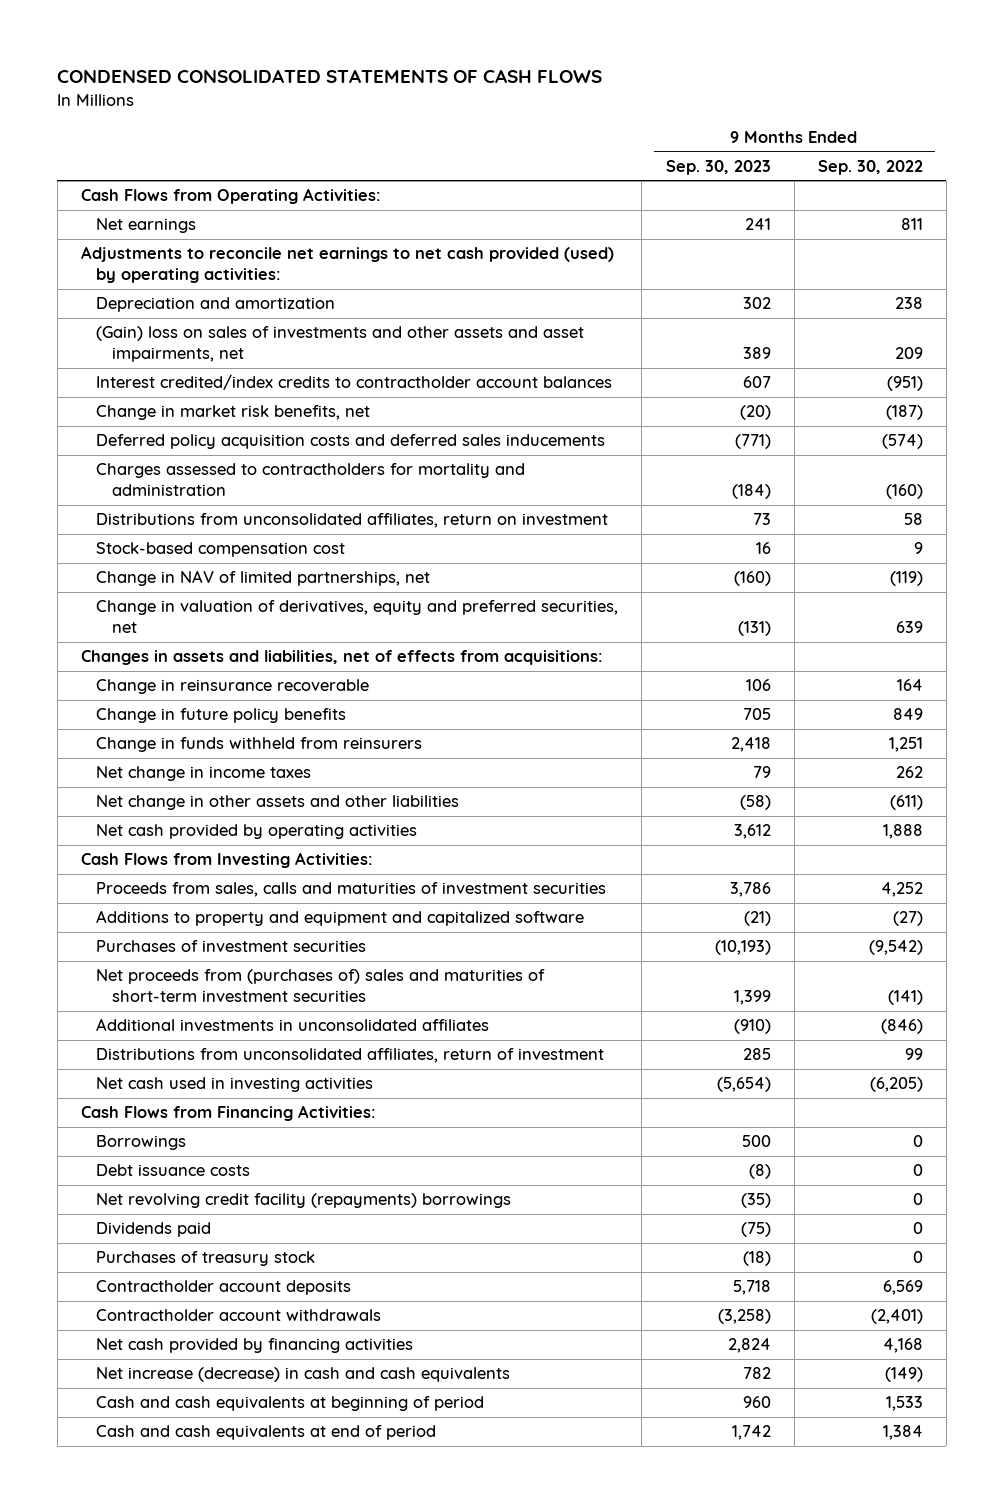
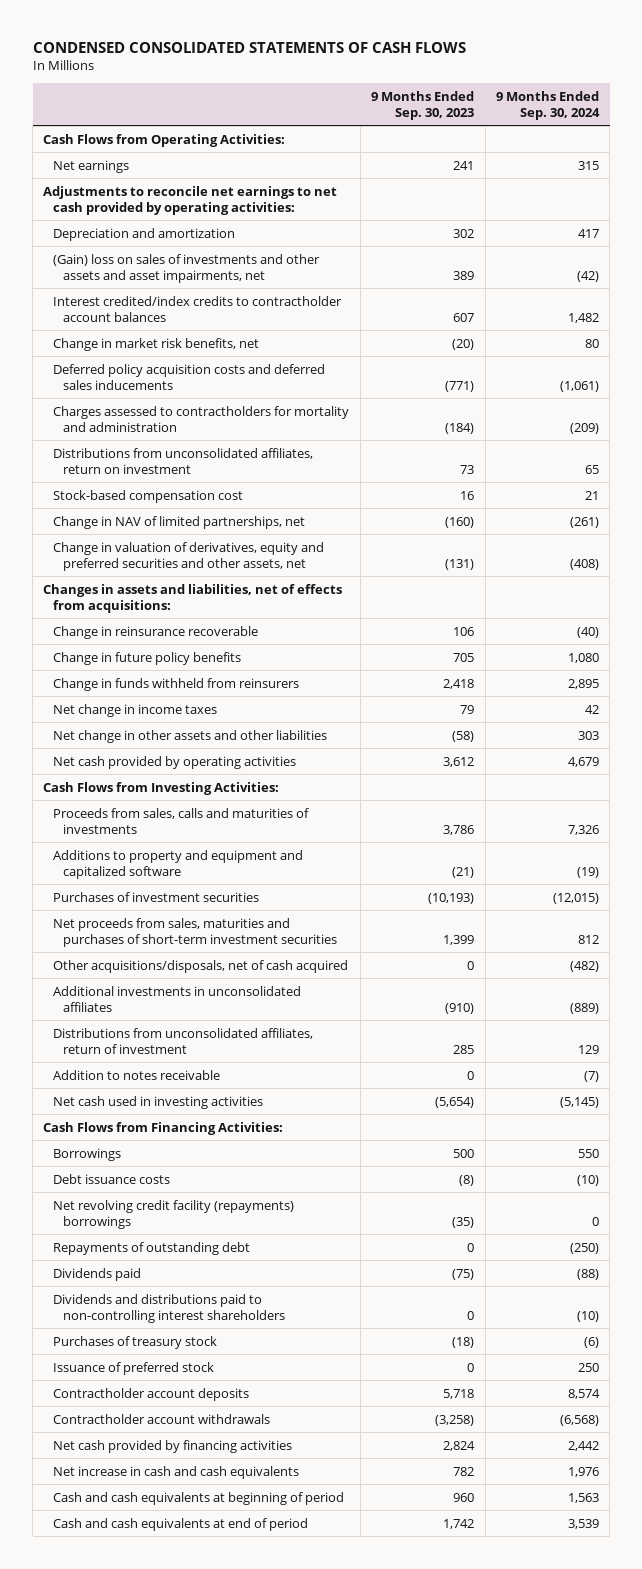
- | 9 Months Ended Sep. 30, 2023 | 9 Months Ended Sep. 30, 2022
+ | 9 Months Ended Sep. 30, 2023 | 9 Months Ended Sep. 30, 2024
- Adjustments to reconcile net earnings to net cash provided (used) by operating activities:
+ Adjustments to reconcile net earnings to net cash provided by operating activities:
- Change in valuation of derivatives, equity and preferred securities, net | (131) | 639
+ Change in valuation of derivatives, equity and preferred securities and other assets, net | (131) | (408)
- Proceeds from sales, calls and maturities of investment securities | 3,786 | 4,252
+ Proceeds from sales, calls and maturities of investments | 3,786 | 7,326
- Net proceeds from (purchases of) sales and maturities of short-term investment securities | 1,399 | (141)
+ Net proceeds from sales, maturities and purchases of short-term investment securities | 1,399 | 812
+ Other acquisitions/disposals, net of cash acquired | 0 | (482)
+ Addition to notes receivable | 0 | (7)
+ Repayments of outstanding debt | 0 | (250)
+ Dividends and distributions paid to non-controlling interest shareholders | 0 | (10)
+ Issuance of preferred stock | 0 | 250
- Net increase (decrease) in cash and cash equivalents | 782 | (149)
+ Net increase in cash and cash equivalents | 782 | 1,976

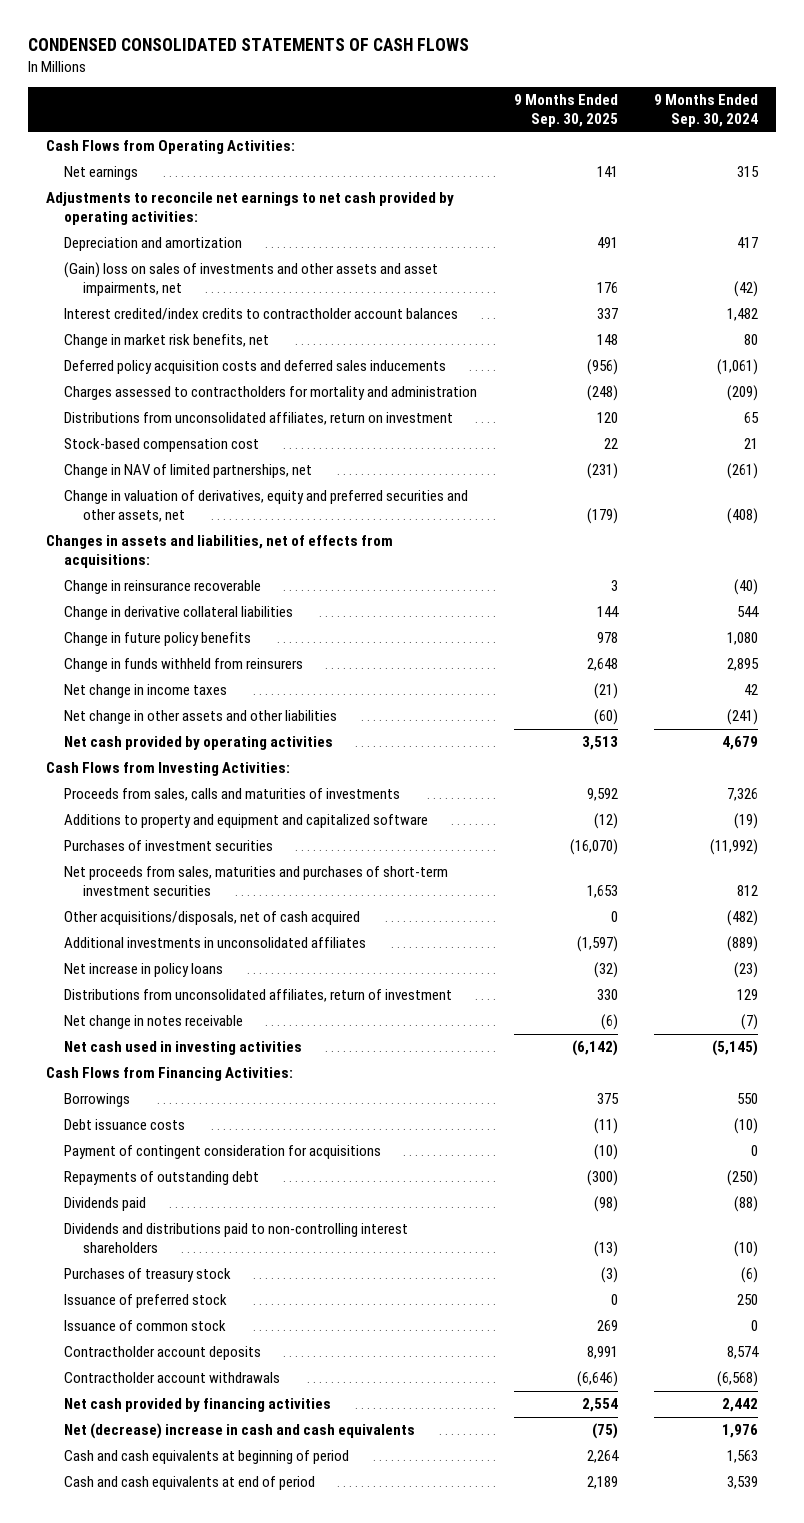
- | 9 Months Ended Sep. 30, 2023 | 9 Months Ended Sep. 30, 2024
+ | 9 Months Ended Sep. 30, 2025 | 9 Months Ended Sep. 30, 2024
+ Change in derivative collateral liabilities | 144 | 544
- Net change in other assets and other liabilities | (58) | 303
+ Net change in other assets and other liabilities | (60) | (241)
- Purchases of investment securities | (10,193) | (12,015)
+ Purchases of investment securities | (16,070) | (11,992)
+ Net increase in policy loans | (32) | (23)
- Addition to notes receivable | 0 | (7)
+ Net change in notes receivable | (6) | (7)
- Net revolving credit facility (repayments) borrowings | (35) | 0
+ Payment of contingent consideration for acquisitions | (10) | 0
+ Issuance of common stock | 269 | 0
- Net increase in cash and cash equivalents | 782 | 1,976
+ Net (decrease) increase in cash and cash equivalents | (75) | 1,976

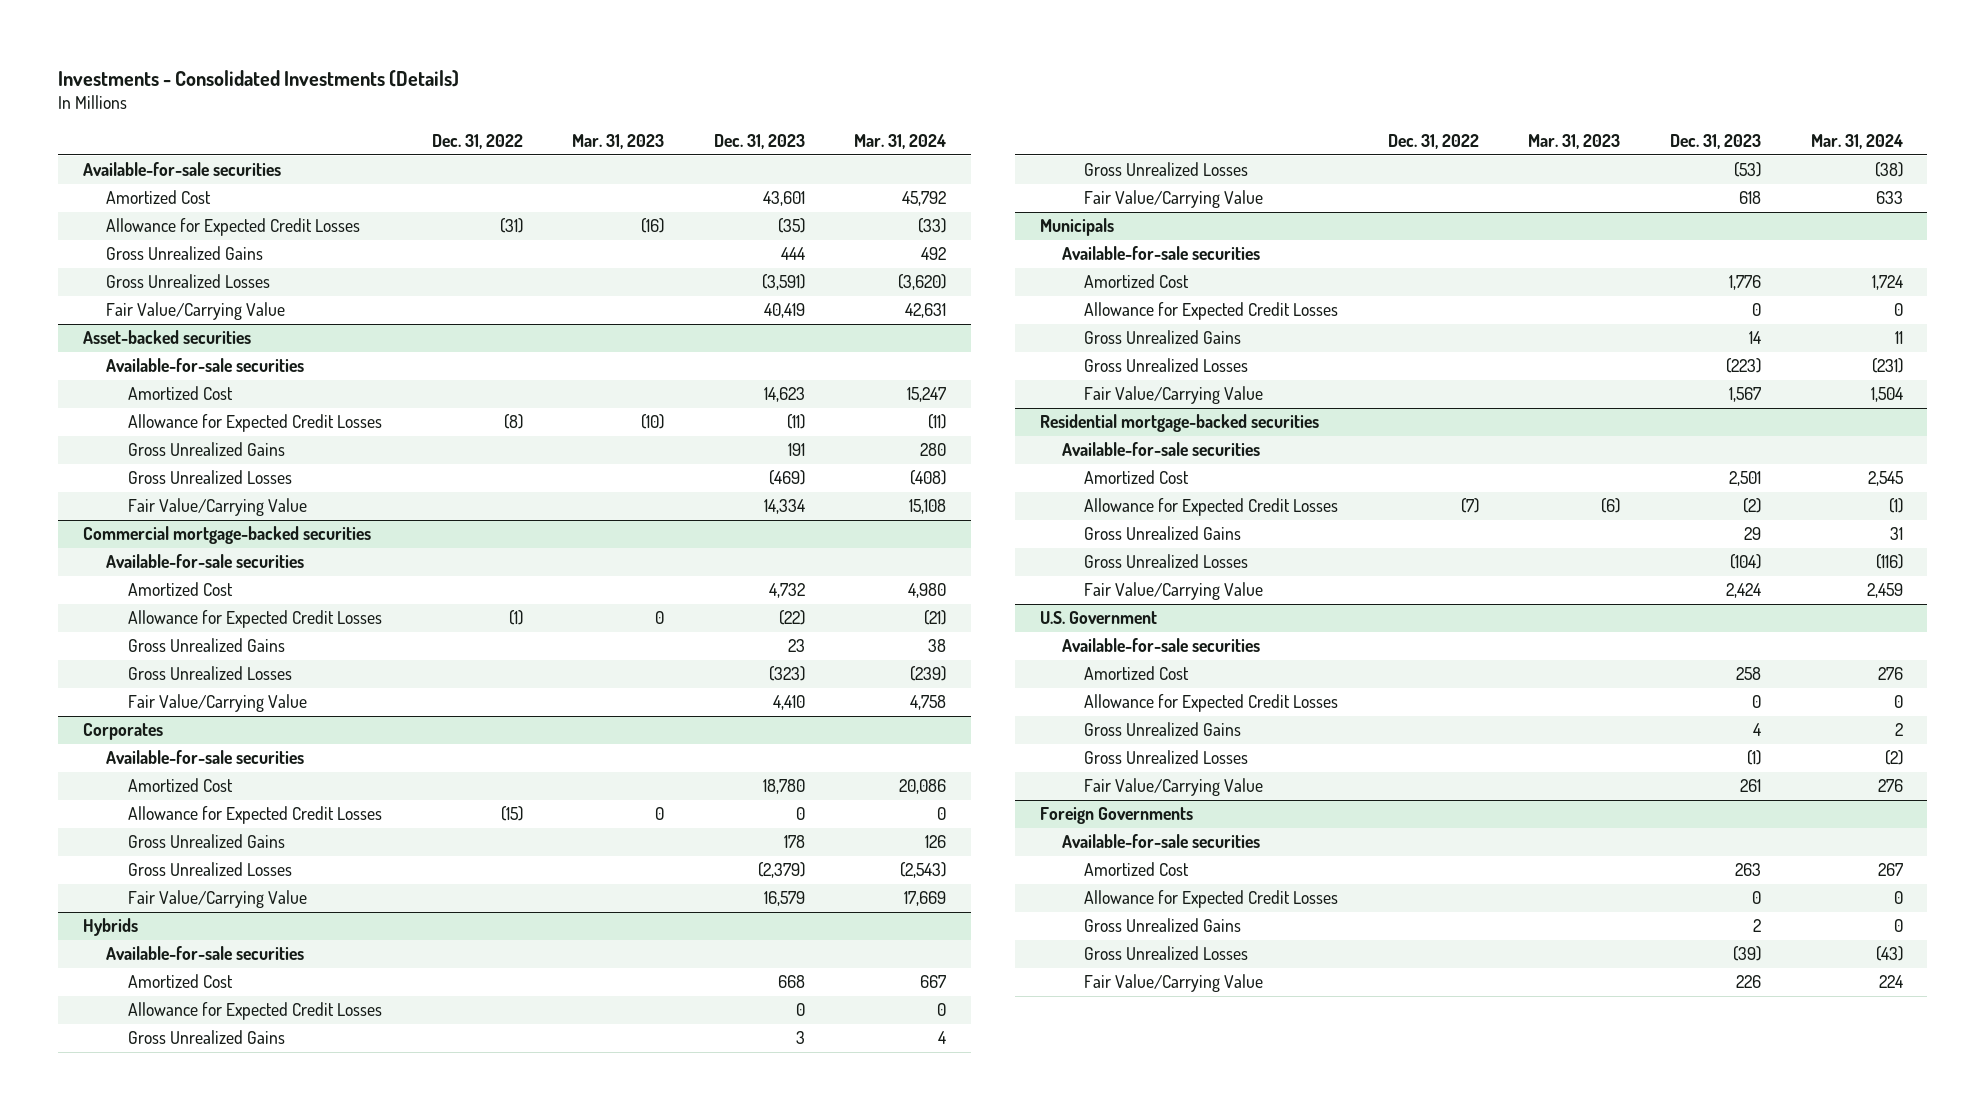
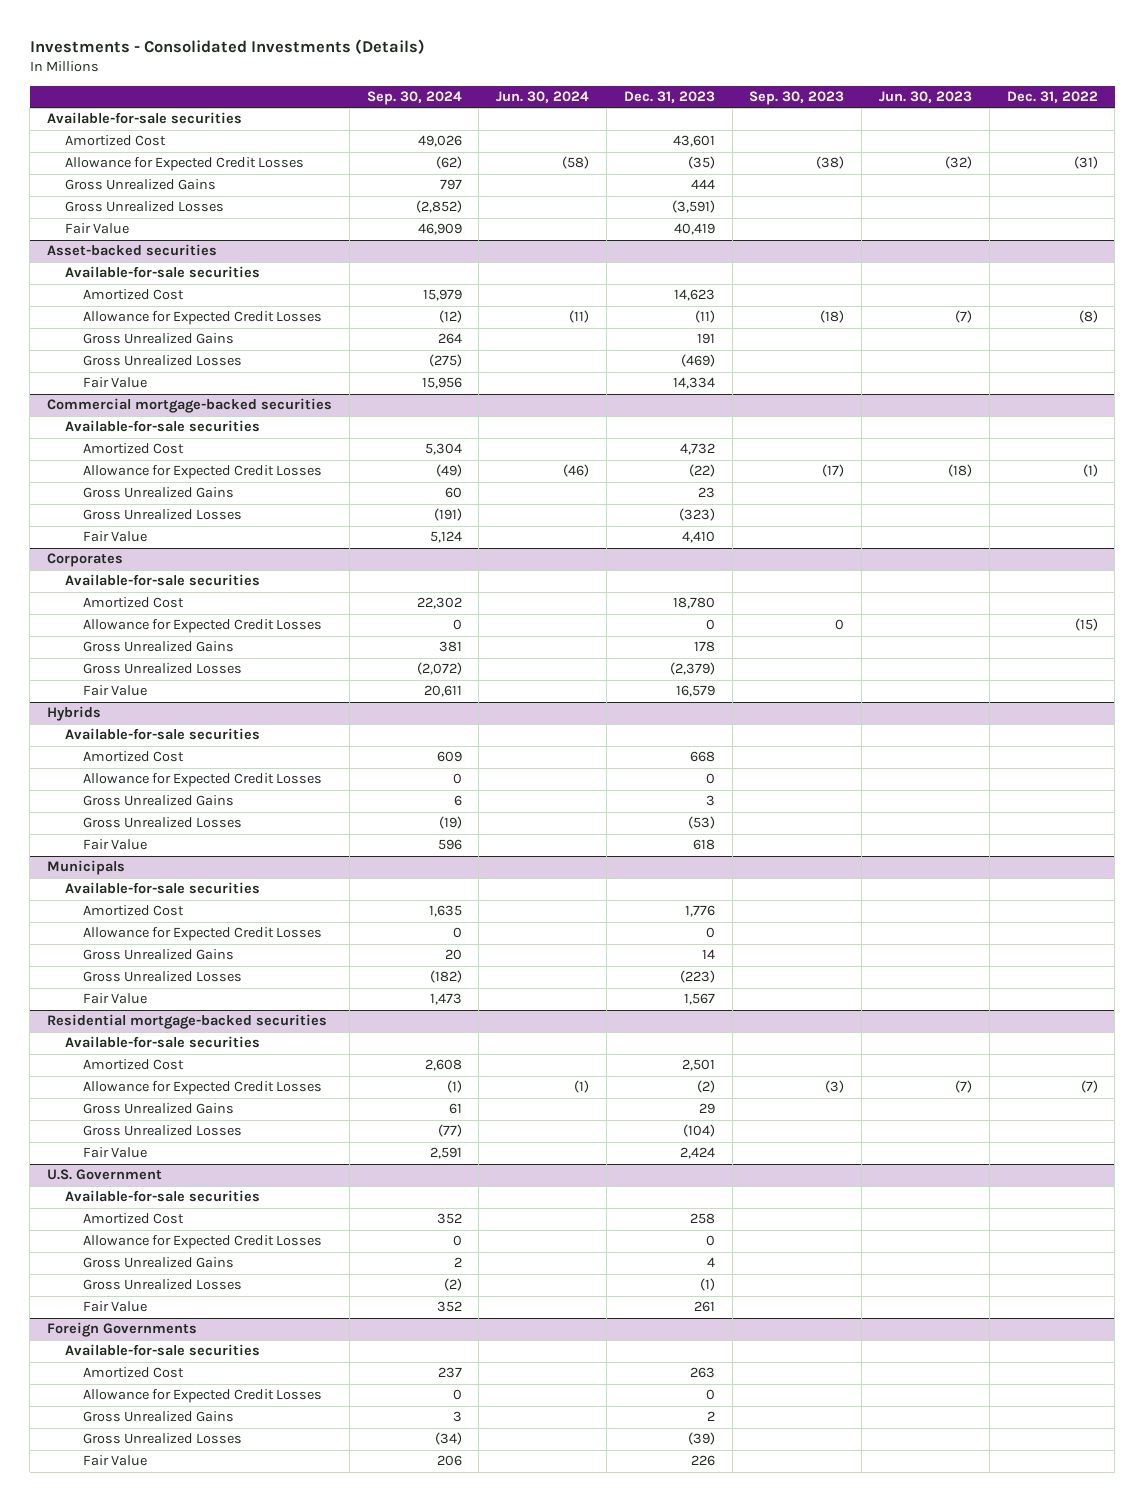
- | Dec. 31, 2022 | Mar. 31, 2023 | Dec. 31, 2023 | Mar. 31, 2024
+ | Sep. 30, 2024 | Jun. 30, 2024 | Dec. 31, 2023 | Sep. 30, 2023 | Jun. 30, 2023 | Dec. 31, 2022
- Fair Value/Carrying Value | | | 40,419 | 42,631
+ Fair Value | 46,909 | | 40,419 | | |
@ Asset-backed securities
- Fair Value/Carrying Value | | | 14,334 | 15,108
+ Fair Value | 15,956 | | 14,334 | | |
@ Commercial mortgage-backed securities
- Fair Value/Carrying Value | | | 4,410 | 4,758
+ Fair Value | 5,124 | | 4,410 | | |
@ Corporates
- Fair Value/Carrying Value | | | 16,579 | 17,669
+ Fair Value | 20,611 | | 16,579 | | |
@ Hybrids
- Fair Value/Carrying Value | | | 618 | 633
+ Fair Value | 596 | | 618 | | |
@ Municipals
- Fair Value/Carrying Value | | | 1,567 | 1,504
+ Fair Value | 1,473 | | 1,567 | | |
@ Residential mortgage-backed securities
- Fair Value/Carrying Value | | | 2,424 | 2,459
+ Fair Value | 2,591 | | 2,424 | | |
@ U.S. Government
- Fair Value/Carrying Value | | | 261 | 276
+ Fair Value | 352 | | 261 | | |
@ Foreign Governments
- Fair Value/Carrying Value | | | 226 | 224
+ Fair Value | 206 | | 226 | | |

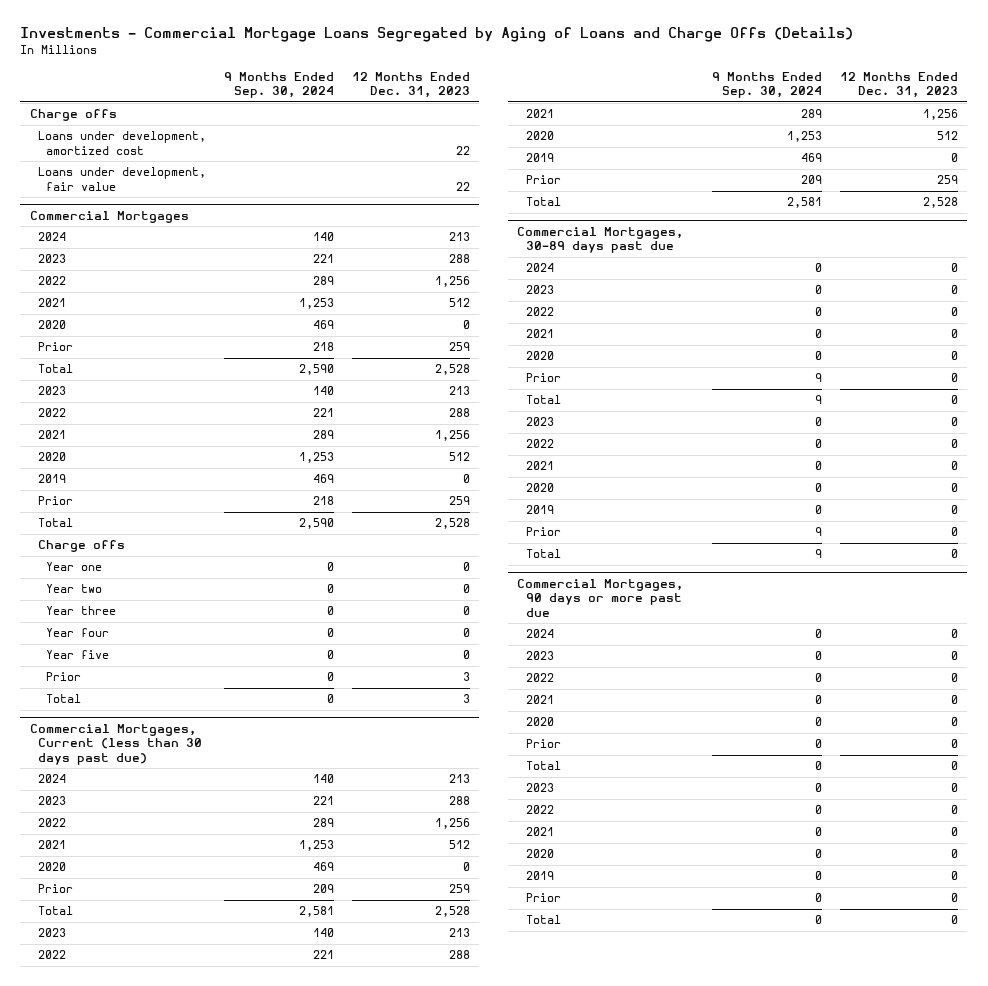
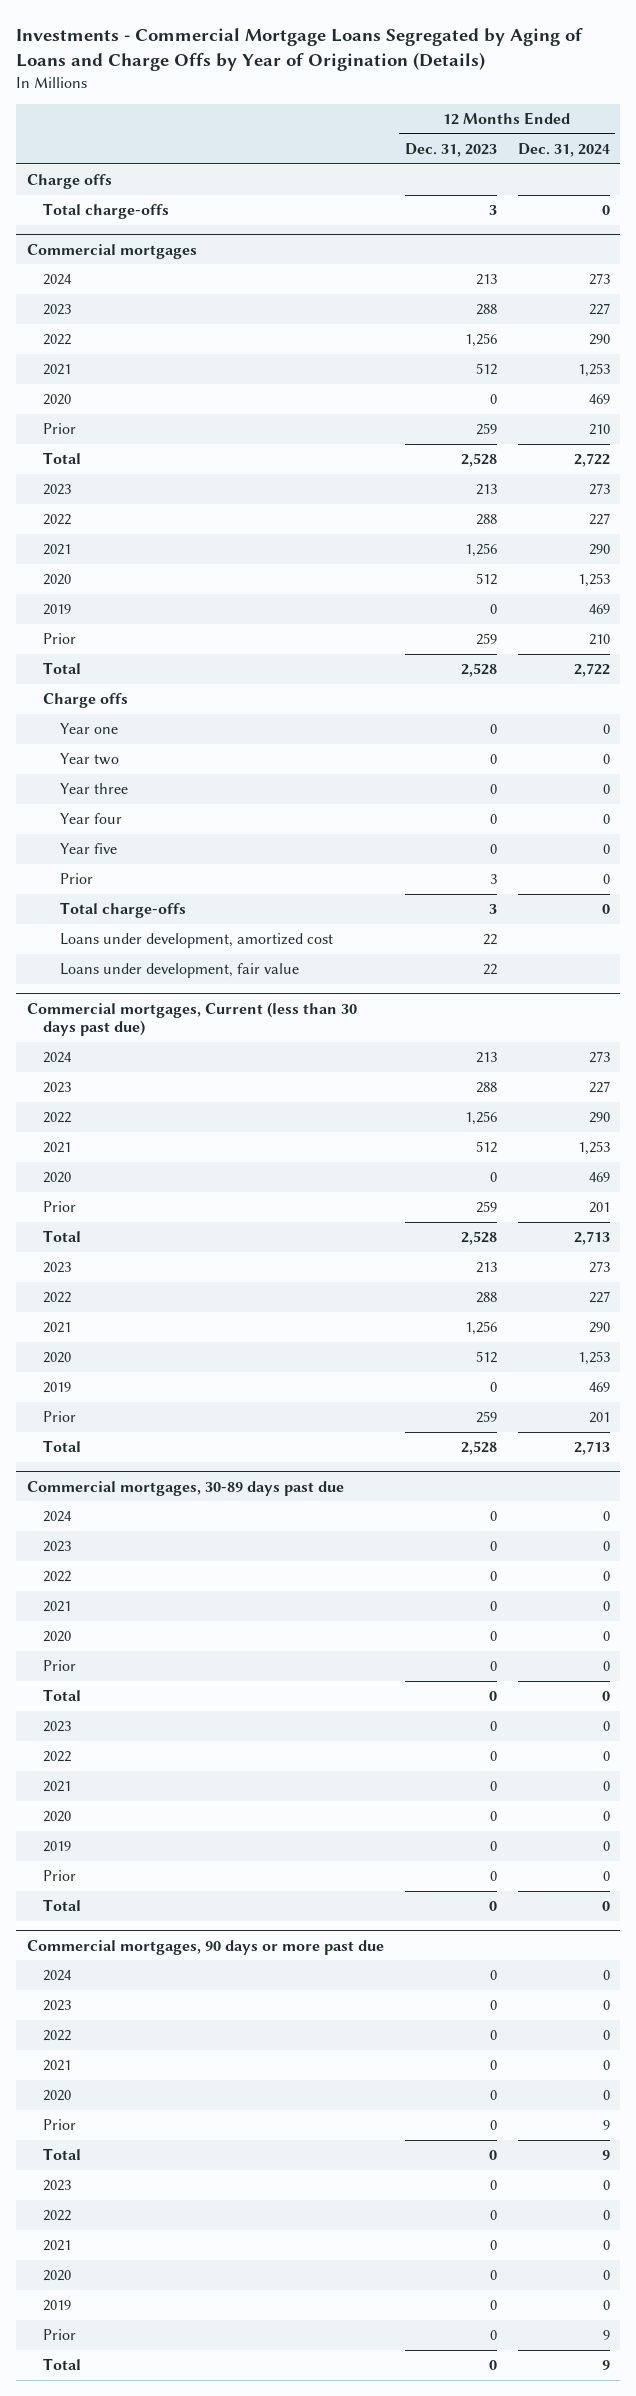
- Investments - Commercial Mortgage Loans Segregated by Aging of Loans and Charge Offs (Details)
+ Investments - Commercial Mortgage Loans Segregated by Aging of Loans and Charge Offs by Year of Origination (Details)
- | 9 Months Ended Sep. 30, 2024 | 12 Months Ended Dec. 31, 2023
+ | 12 Months Ended Dec. 31, 2023 | 12 Months Ended Dec. 31, 2024
- Loans under development, amortized cost | | 22
- Loans under development, fair value | | 22
- Commercial Mortgages
+ Total charge-offs | 3 | 0
+ Commercial mortgages
- Total | 0 | 3
- Commercial Mortgages, Current (less than 30 days past due)
+ Total charge-offs | 3 | 0
+ Loans under development, amortized cost | 22 |
+ Loans under development, fair value | 22 |
+ Commercial mortgages, Current (less than 30 days past due)
- Commercial Mortgages, 30-89 days past due
+ Commercial mortgages, 30-89 days past due
- Commercial Mortgages, 90 days or more past due
+ Commercial mortgages, 90 days or more past due

